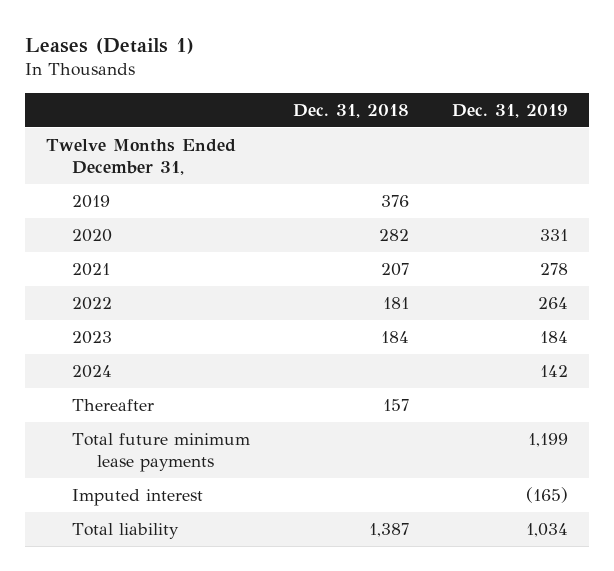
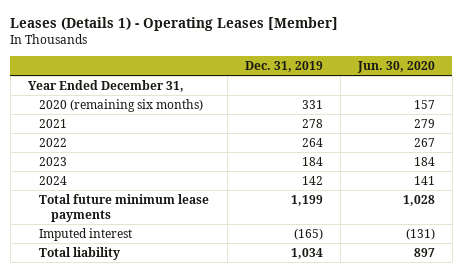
- Leases (Details 1)
+ Leases (Details 1) - Operating Leases [Member]
- | Dec. 31, 2018 | Dec. 31, 2019
+ | Dec. 31, 2019 | Jun. 30, 2020
- Twelve Months Ended December 31,
- 2019 | 376 |
- 2020 | 282 | 331
+ Year Ended December 31,
+ 2020 (remaining six months) | 331 | 157
- Thereafter | 157 |

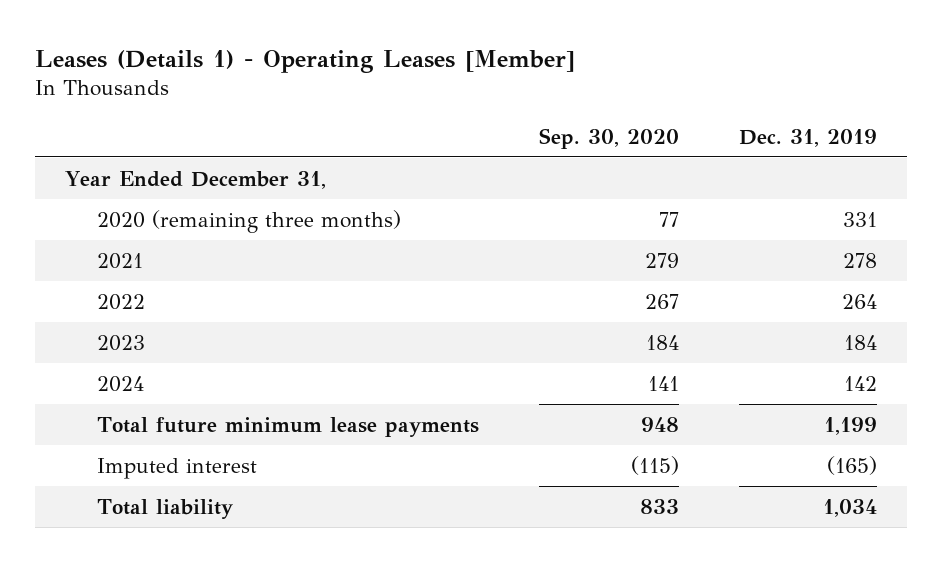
- | Dec. 31, 2019 | Jun. 30, 2020
+ | Sep. 30, 2020 | Dec. 31, 2019
- 2020 (remaining six months) | 331 | 157
+ 2020 (remaining three months) | 77 | 331

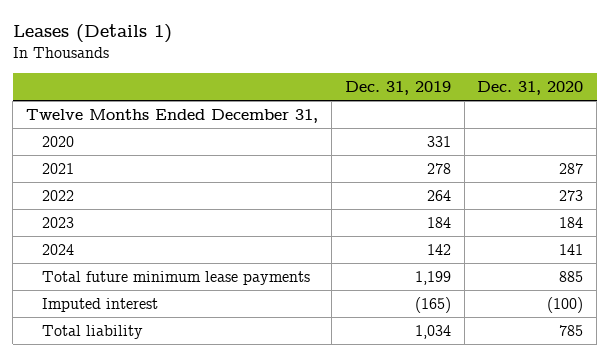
- Leases (Details 1) - Operating Leases [Member]
+ Leases (Details 1)
- | Sep. 30, 2020 | Dec. 31, 2019
+ | Dec. 31, 2019 | Dec. 31, 2020
- Year Ended December 31,
- 2020 (remaining three months) | 77 | 331
+ Twelve Months Ended December 31,
+ 2020 | 331 |

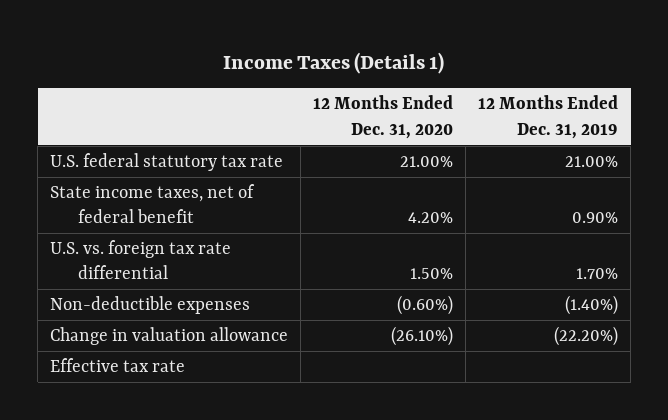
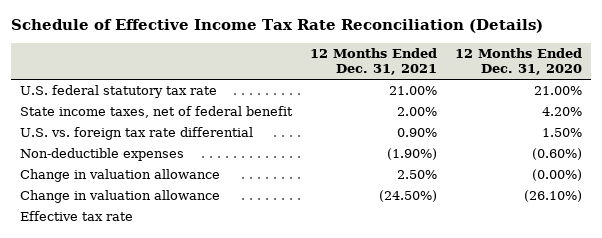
- Income Taxes (Details 1)
+ Schedule of Effective Income Tax Rate Reconciliation (Details)
- | 12 Months Ended Dec. 31, 2020 | 12 Months Ended Dec. 31, 2019
+ | 12 Months Ended Dec. 31, 2021 | 12 Months Ended Dec. 31, 2020
+ Change in valuation allowance | 2.50% | (0.00%)

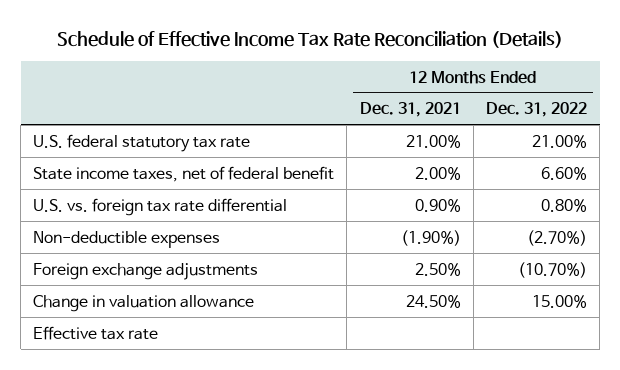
- | 12 Months Ended Dec. 31, 2021 | 12 Months Ended Dec. 31, 2020
+ | 12 Months Ended Dec. 31, 2021 | 12 Months Ended Dec. 31, 2022
- Change in valuation allowance | 2.50% | (0.00%)
- Change in valuation allowance | (24.50%) | (26.10%)
+ Foreign exchange adjustments | 2.50% | (10.70%)
+ Change in valuation allowance | 24.50% | 15.00%

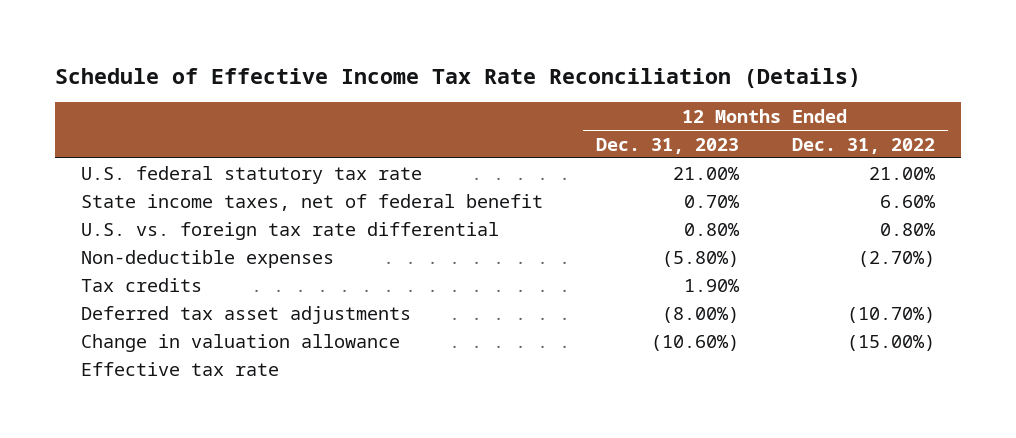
- | 12 Months Ended Dec. 31, 2021 | 12 Months Ended Dec. 31, 2022
+ | 12 Months Ended Dec. 31, 2023 | 12 Months Ended Dec. 31, 2022
- Foreign exchange adjustments | 2.50% | (10.70%)
- Change in valuation allowance | 24.50% | 15.00%
+ Tax credits | 1.90% |
+ Deferred tax asset adjustments | (8.00%) | (10.70%)
+ Change in valuation allowance | (10.60%) | (15.00%)

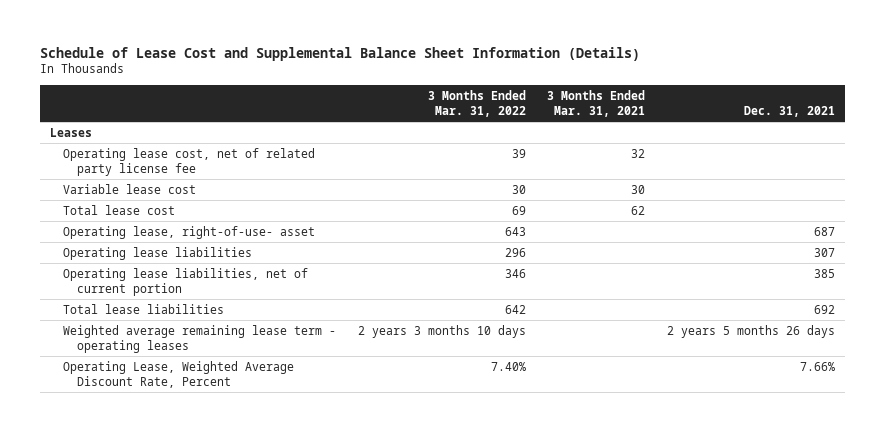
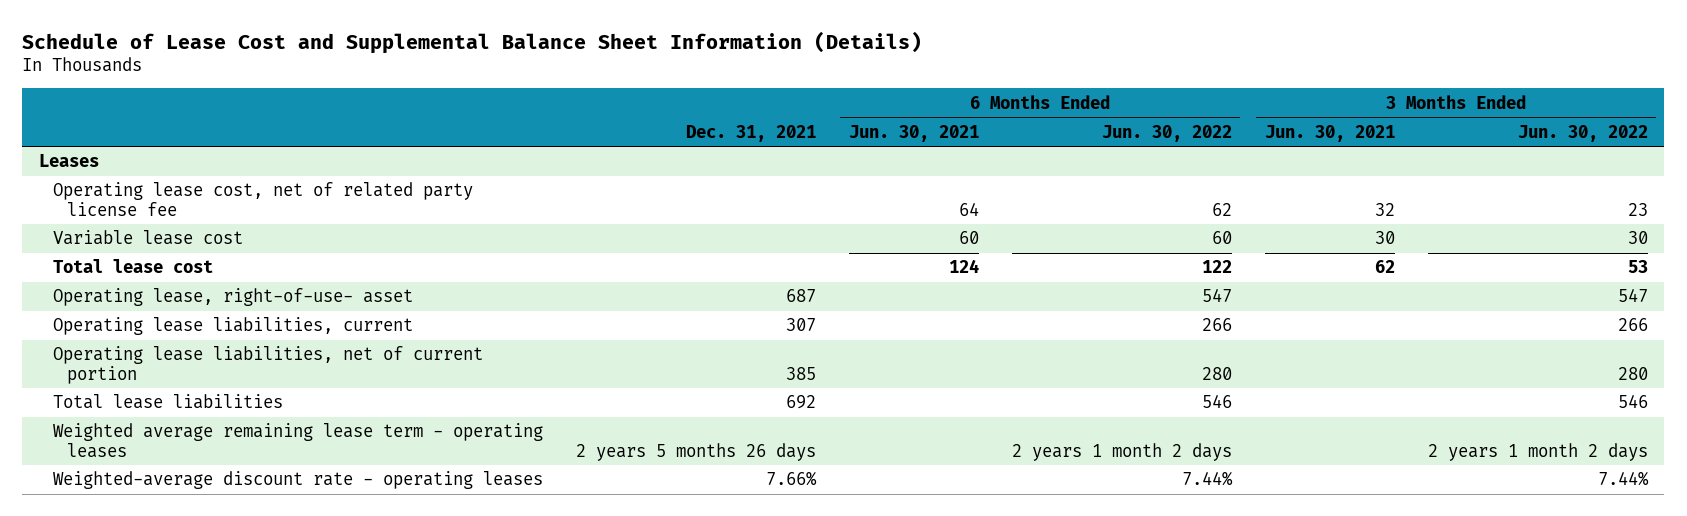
- | 3 Months Ended Mar. 31, 2022 | 3 Months Ended Mar. 31, 2021 | Dec. 31, 2021
+ | Dec. 31, 2021 | 6 Months Ended Jun. 30, 2021 | 6 Months Ended Jun. 30, 2022 | 3 Months Ended Jun. 30, 2021 | 3 Months Ended Jun. 30, 2022
- Operating lease liabilities | 296 | | 307
+ Operating lease liabilities, current | 307 | | 266 | | 266
- Operating Lease, Weighted Average Discount Rate, Percent | 7.40% | | 7.66%
+ Weighted-average discount rate - operating leases | 7.66% | | 7.44% | | 7.44%

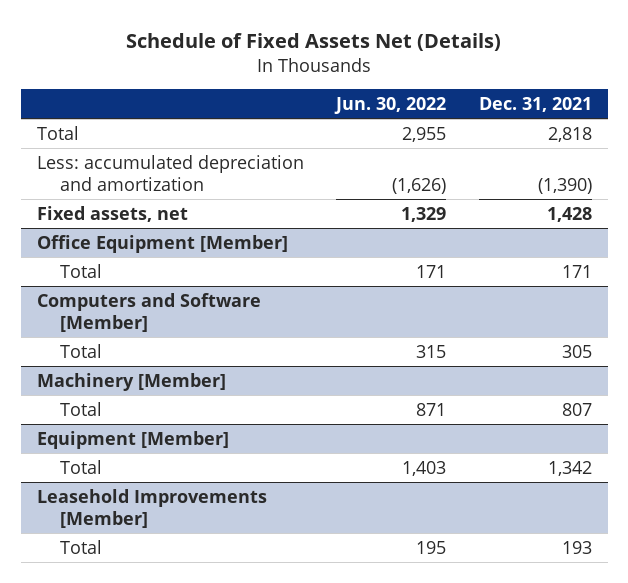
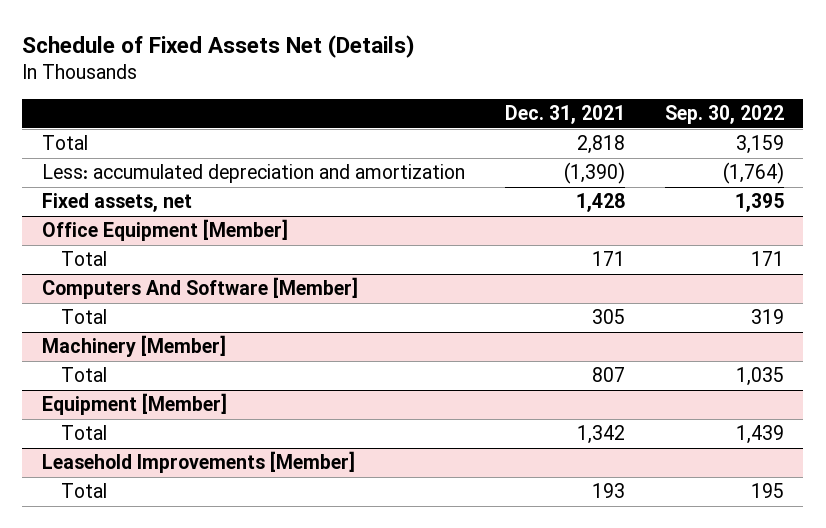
- | Jun. 30, 2022 | Dec. 31, 2021
+ | Dec. 31, 2021 | Sep. 30, 2022
- Computers and Software [Member]
+ Computers And Software [Member]

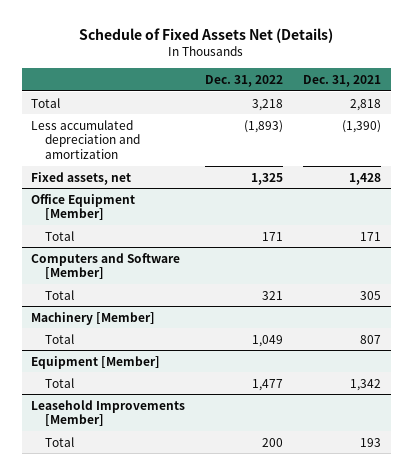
- | Dec. 31, 2021 | Sep. 30, 2022
+ | Dec. 31, 2022 | Dec. 31, 2021
- Less: accumulated depreciation and amortization | (1,390) | (1,764)
+ Less accumulated depreciation and amortization | (1,893) | (1,390)
- Computers And Software [Member]
+ Computers and Software [Member]

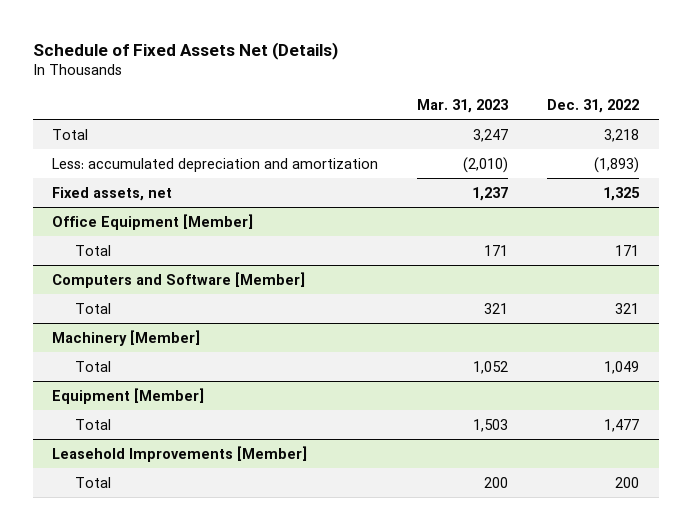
- | Dec. 31, 2022 | Dec. 31, 2021
+ | Mar. 31, 2023 | Dec. 31, 2022
- Less accumulated depreciation and amortization | (1,893) | (1,390)
+ Less: accumulated depreciation and amortization | (2,010) | (1,893)

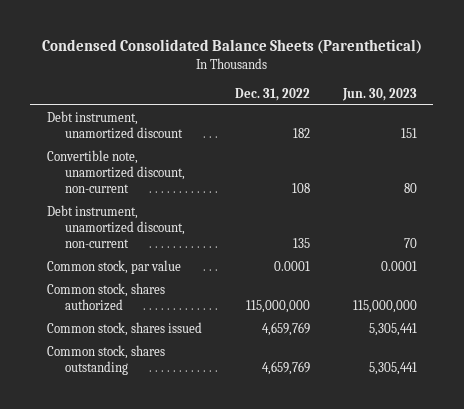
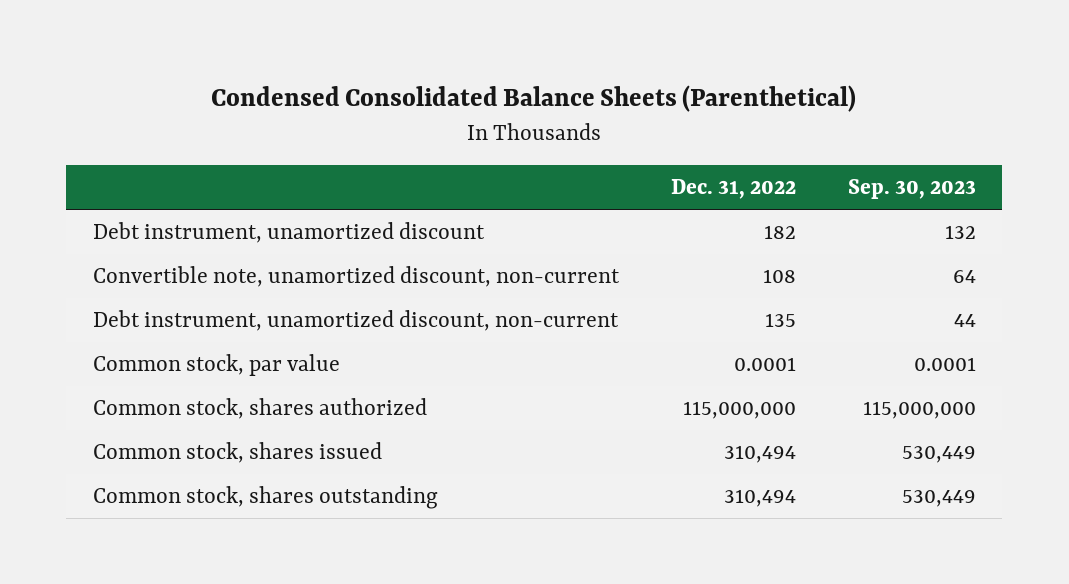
- | Dec. 31, 2022 | Jun. 30, 2023
+ | Dec. 31, 2022 | Sep. 30, 2023
- Common stock, shares issued | 4,659,769 | 5,305,441
- Common stock, shares outstanding | 4,659,769 | 5,305,441
+ Common stock, shares issued | 310,494 | 530,449
+ Common stock, shares outstanding | 310,494 | 530,449

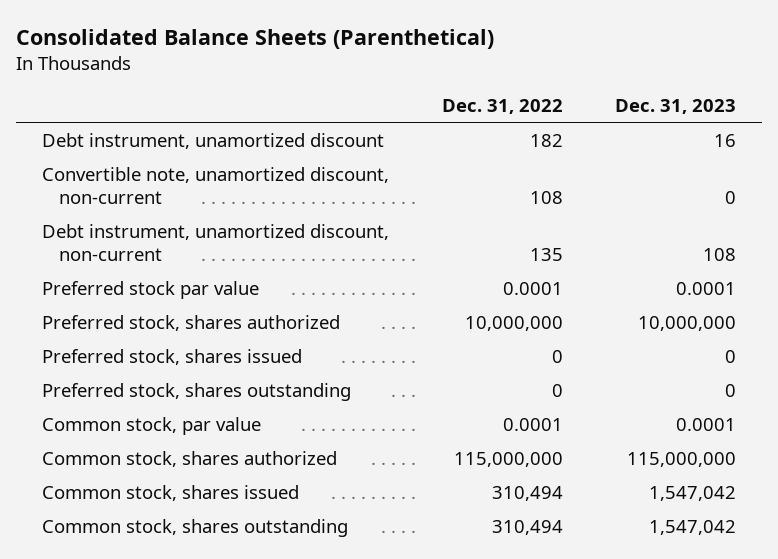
- Condensed Consolidated Balance Sheets (Parenthetical)
+ Consolidated Balance Sheets (Parenthetical)
- | Dec. 31, 2022 | Sep. 30, 2023
+ | Dec. 31, 2022 | Dec. 31, 2023
+ Preferred stock par value | 0.0001 | 0.0001
+ Preferred stock, shares authorized | 10,000,000 | 10,000,000
+ Preferred stock, shares issued | 0 | 0
+ Preferred stock, shares outstanding | 0 | 0

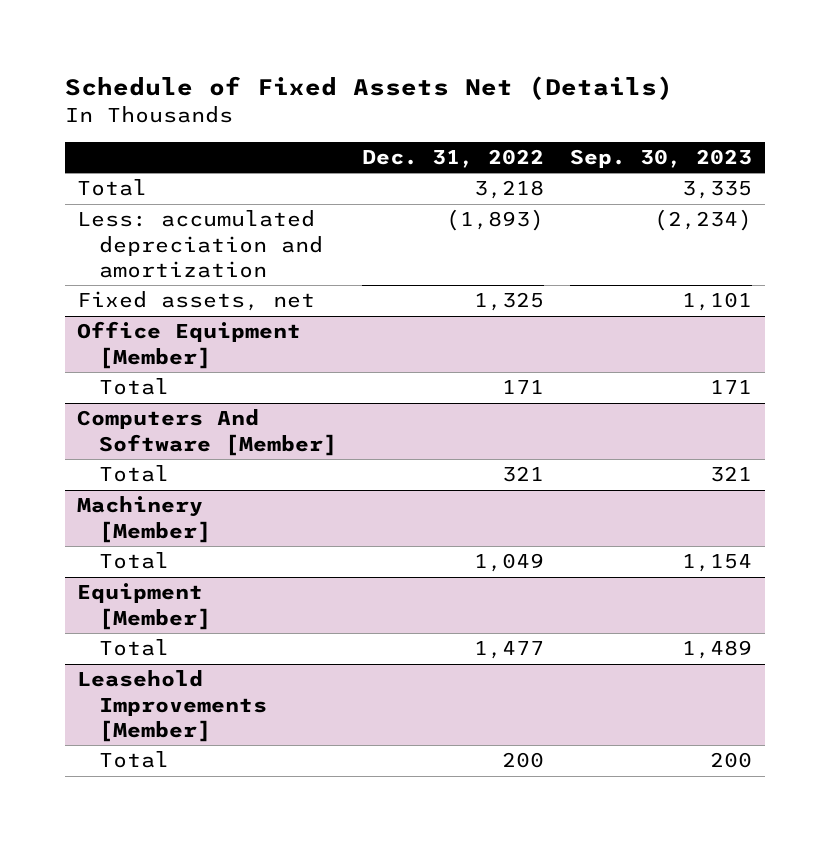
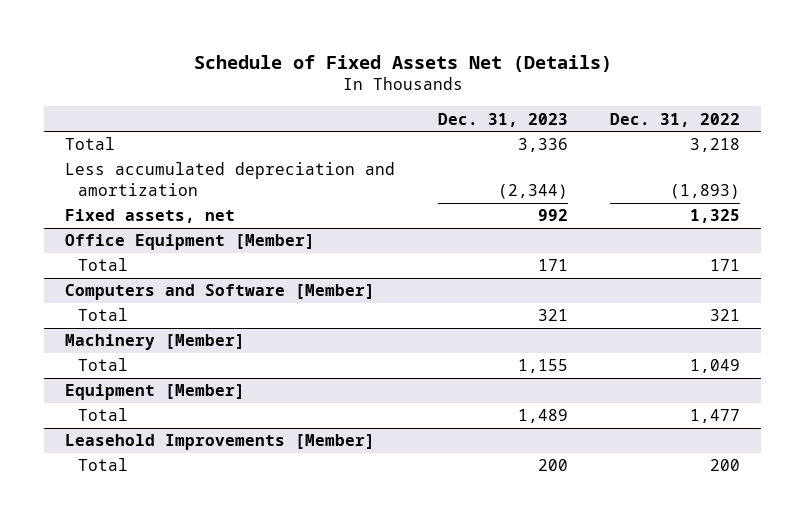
- | Dec. 31, 2022 | Sep. 30, 2023
+ | Dec. 31, 2023 | Dec. 31, 2022
- Less: accumulated depreciation and amortization | (1,893) | (2,234)
+ Less accumulated depreciation and amortization | (2,344) | (1,893)
- Computers And Software [Member]
+ Computers and Software [Member]

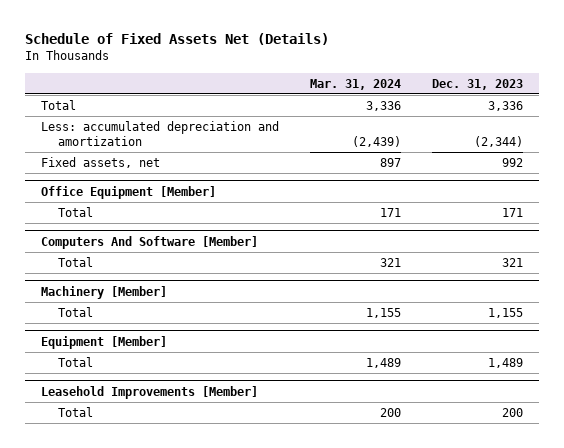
- | Dec. 31, 2023 | Dec. 31, 2022
+ | Mar. 31, 2024 | Dec. 31, 2023
- Less accumulated depreciation and amortization | (2,344) | (1,893)
+ Less: accumulated depreciation and amortization | (2,439) | (2,344)
- Computers and Software [Member]
+ Computers And Software [Member]

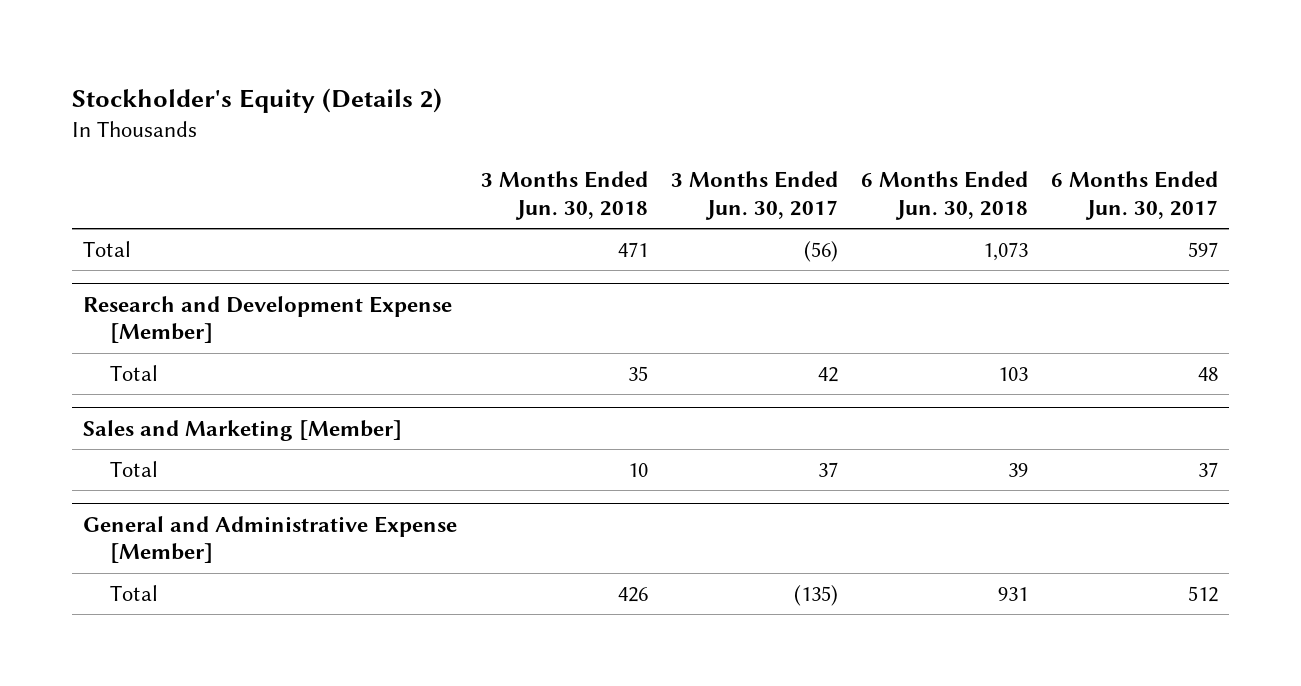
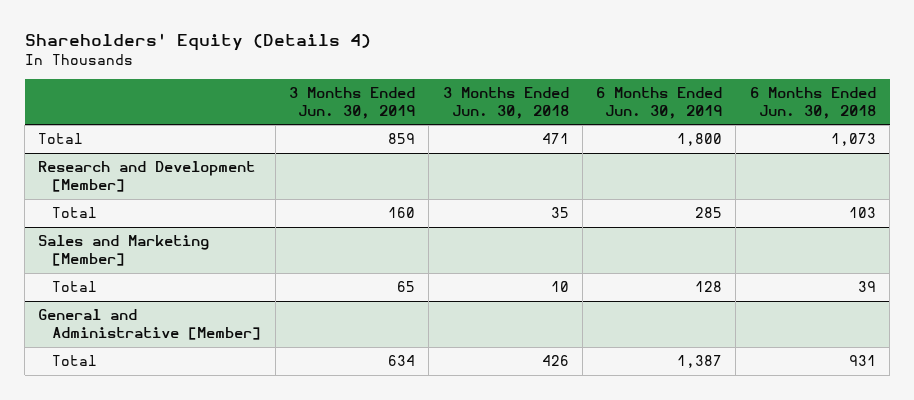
- Stockholder's Equity (Details 2)
+ Shareholders' Equity (Details 4)
- | 3 Months Ended Jun. 30, 2018 | 3 Months Ended Jun. 30, 2017 | 6 Months Ended Jun. 30, 2018 | 6 Months Ended Jun. 30, 2017
+ | 3 Months Ended Jun. 30, 2019 | 3 Months Ended Jun. 30, 2018 | 6 Months Ended Jun. 30, 2019 | 6 Months Ended Jun. 30, 2018
- Research and Development Expense [Member]
+ Research and Development [Member]
- General and Administrative Expense [Member]
+ General and Administrative [Member]

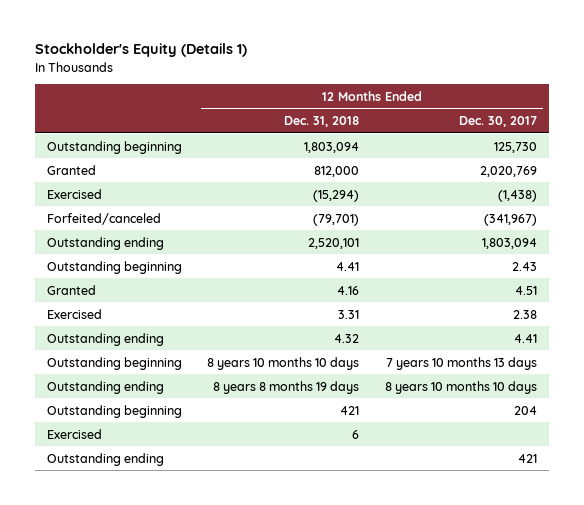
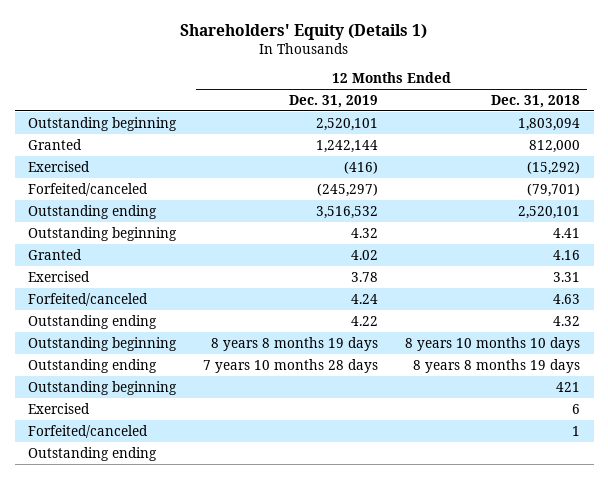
- Stockholder's Equity (Details 1)
+ Shareholders' Equity (Details 1)
- | 12 Months Ended Dec. 31, 2018 | 12 Months Ended Dec. 30, 2017
+ | 12 Months Ended Dec. 31, 2019 | 12 Months Ended Dec. 31, 2018
- Exercised | (15,294) | (1,438)
+ Exercised | (416) | (15,292)
+ Forfeited/canceled | 4.24 | 4.63
+ Forfeited/canceled | | 1

